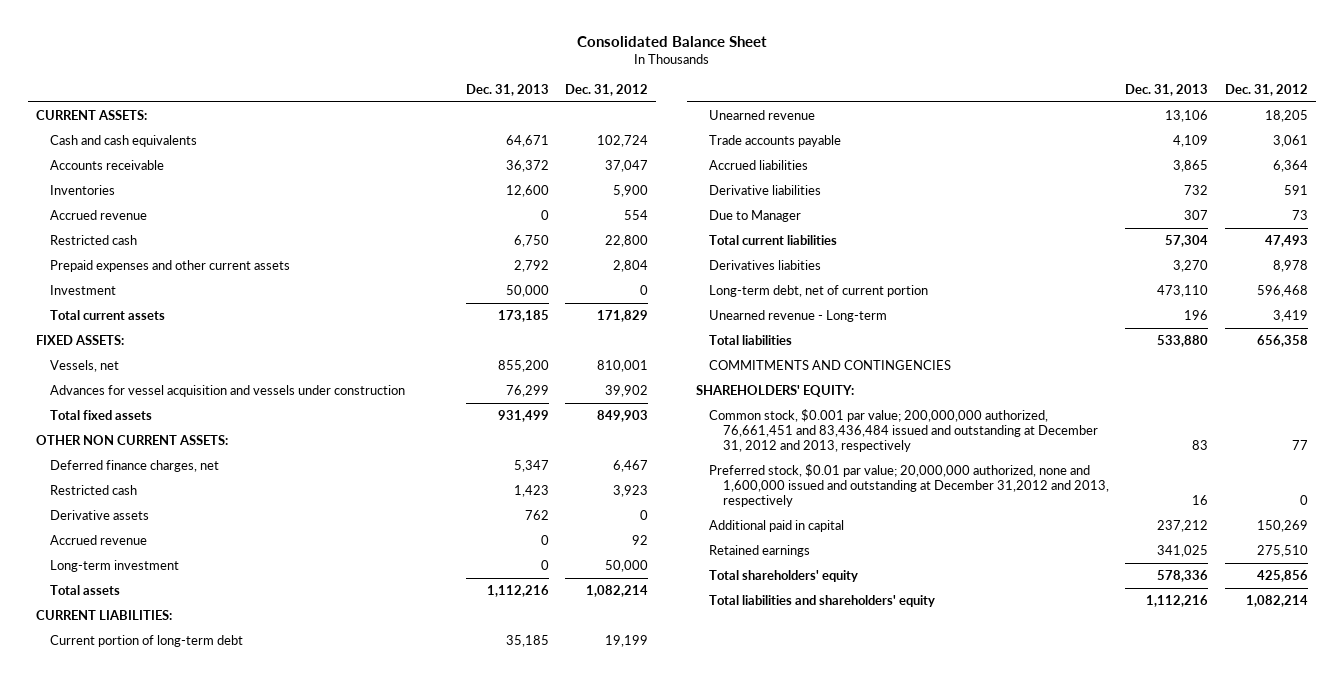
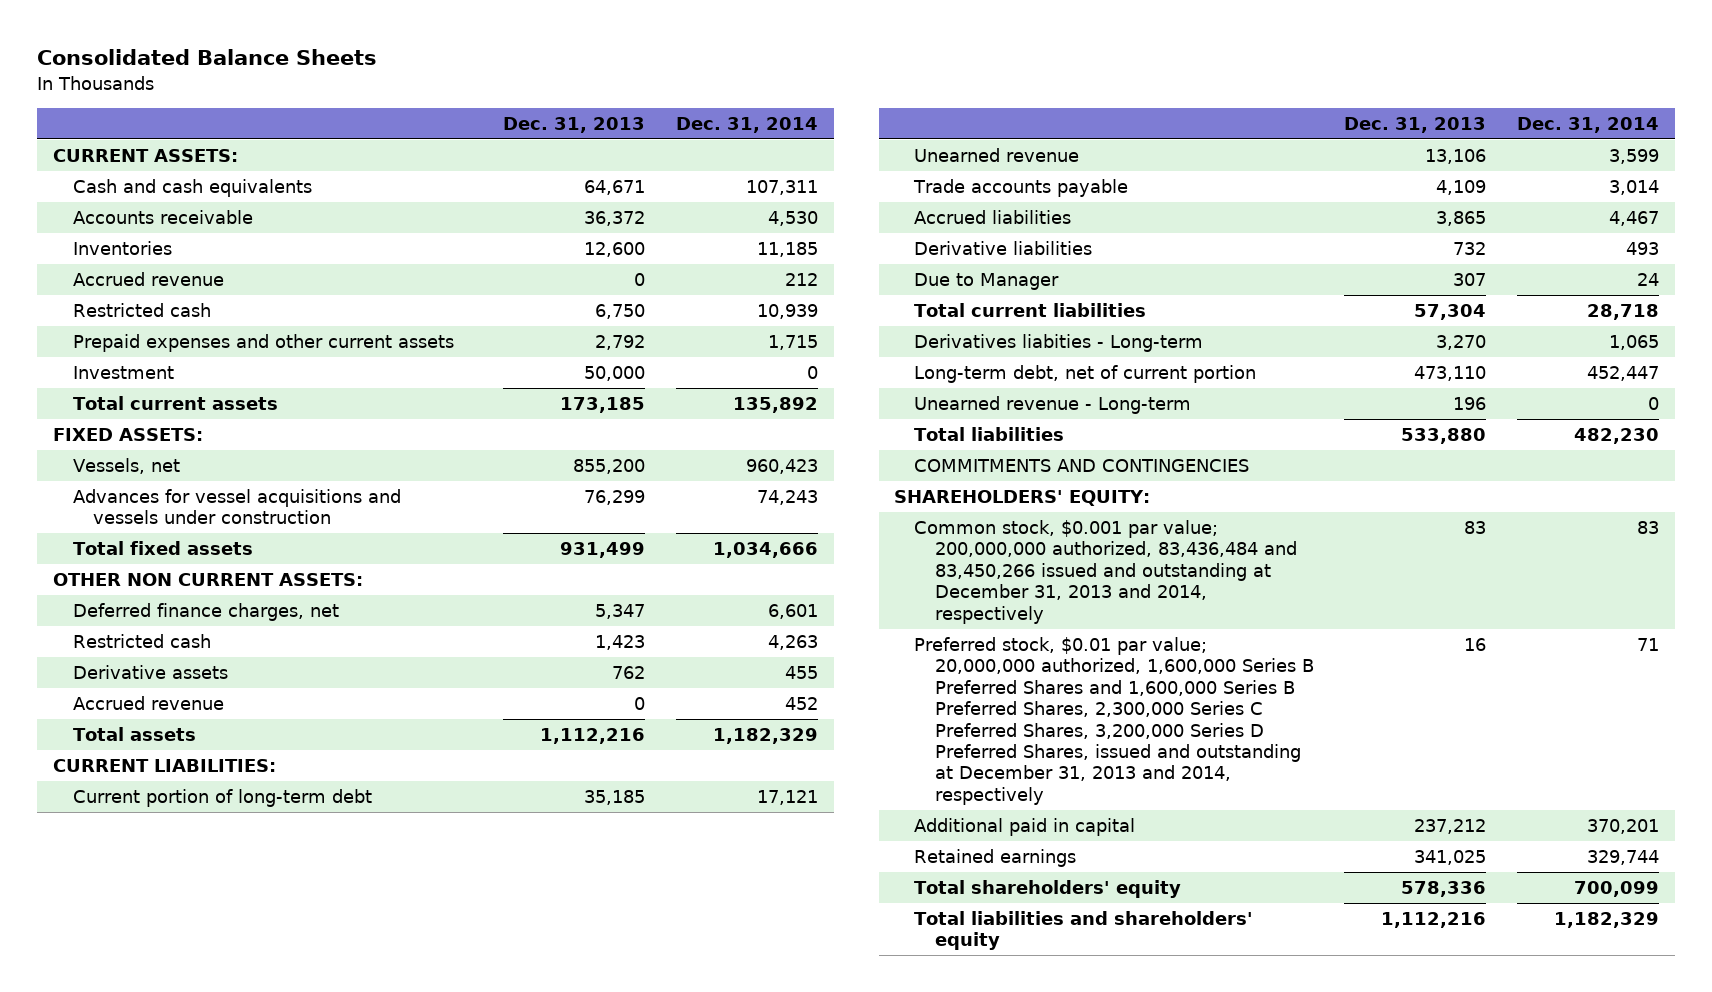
- Consolidated Balance Sheet
+ Consolidated Balance Sheets
- | Dec. 31, 2013 | Dec. 31, 2012
+ | Dec. 31, 2013 | Dec. 31, 2014
- Advances for vessel acquisition and vessels under construction | 76,299 | 39,902
+ Advances for vessel acquisitions and vessels under construction | 76,299 | 74,243
- Long-term investment | 0 | 50,000
- Derivatives liabities | 3,270 | 8,978
+ Derivatives liabities - Long-term | 3,270 | 1,065
- Common stock, $0.001 par value; 200,000,000 authorized, 76,661,451 and 83,436,484 issued and outstanding at December 31, 2012 and 2013, respectively | 83 | 77
- Preferred stock, $0.01 par value; 20,000,000 authorized, none and 1,600,000 issued and outstanding at December 31,2012 and 2013, respectively | 16 | 0
+ Common stock, $0.001 par value; 200,000,000 authorized, 83,436,484 and 83,450,266 issued and outstanding at December 31, 2013 and 2014, respectively | 83 | 83
+ Preferred stock, $0.01 par value; 20,000,000 authorized, 1,600,000 Series B Preferred Shares and 1,600,000 Series B Preferred Shares, 2,300,000 Series C Preferred Shares, 3,200,000 Series D Preferred Shares, issued and outstanding at December 31, 2013 and 2014, respectively | 16 | 71

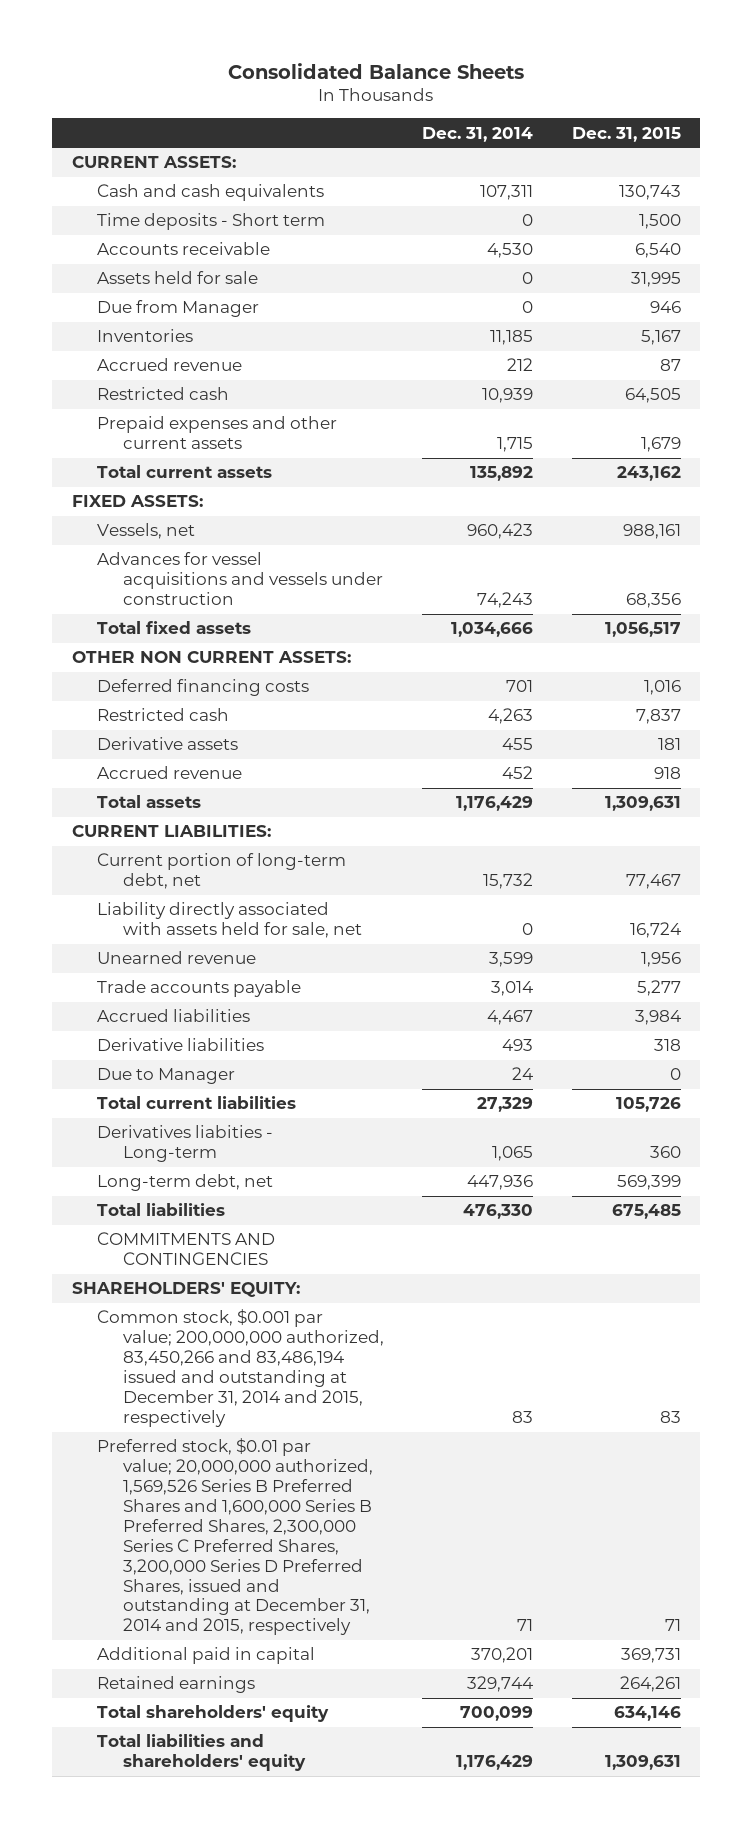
- | Dec. 31, 2013 | Dec. 31, 2014
+ | Dec. 31, 2014 | Dec. 31, 2015
+ Time deposits - Short term | 0 | 1,500
+ Assets held for sale | 0 | 31,995
+ Due from Manager | 0 | 946
- Investment | 50,000 | 0
- Deferred finance charges, net | 5,347 | 6,601
+ Deferred financing costs | 701 | 1,016
- Total assets | 1,112,216 | 1,182,329
+ Total assets | 1,176,429 | 1,309,631
- Current portion of long-term debt | 35,185 | 17,121
+ Current portion of long-term debt, net | 15,732 | 77,467
+ Liability directly associated with assets held for sale, net | 0 | 16,724
- Total current liabilities | 57,304 | 28,718
+ Total current liabilities | 27,329 | 105,726
- Long-term debt, net of current portion | 473,110 | 452,447
- Unearned revenue - Long-term | 196 | 0
- Total liabilities | 533,880 | 482,230
+ Long-term debt, net | 447,936 | 569,399
+ Total liabilities | 476,330 | 675,485
- Common stock, $0.001 par value; 200,000,000 authorized, 83,436,484 and 83,450,266 issued and outstanding at December 31, 2013 and 2014, respectively | 83 | 83
- Preferred stock, $0.01 par value; 20,000,000 authorized, 1,600,000 Series B Preferred Shares and 1,600,000 Series B Preferred Shares, 2,300,000 Series C Preferred Shares, 3,200,000 Series D Preferred Shares, issued and outstanding at December 31, 2013 and 2014, respectively | 16 | 71
+ Common stock, $0.001 par value; 200,000,000 authorized, 83,450,266 and 83,486,194 issued and outstanding at December 31, 2014 and 2015, respectively | 83 | 83
+ Preferred stock, $0.01 par value; 20,000,000 authorized, 1,569,526 Series B Preferred Shares and 1,600,000 Series B Preferred Shares, 2,300,000 Series C Preferred Shares, 3,200,000 Series D Preferred Shares, issued and outstanding at December 31, 2014 and 2015, respectively | 71 | 71
- Total liabilities and shareholders' equity | 1,112,216 | 1,182,329
+ Total liabilities and shareholders' equity | 1,176,429 | 1,309,631

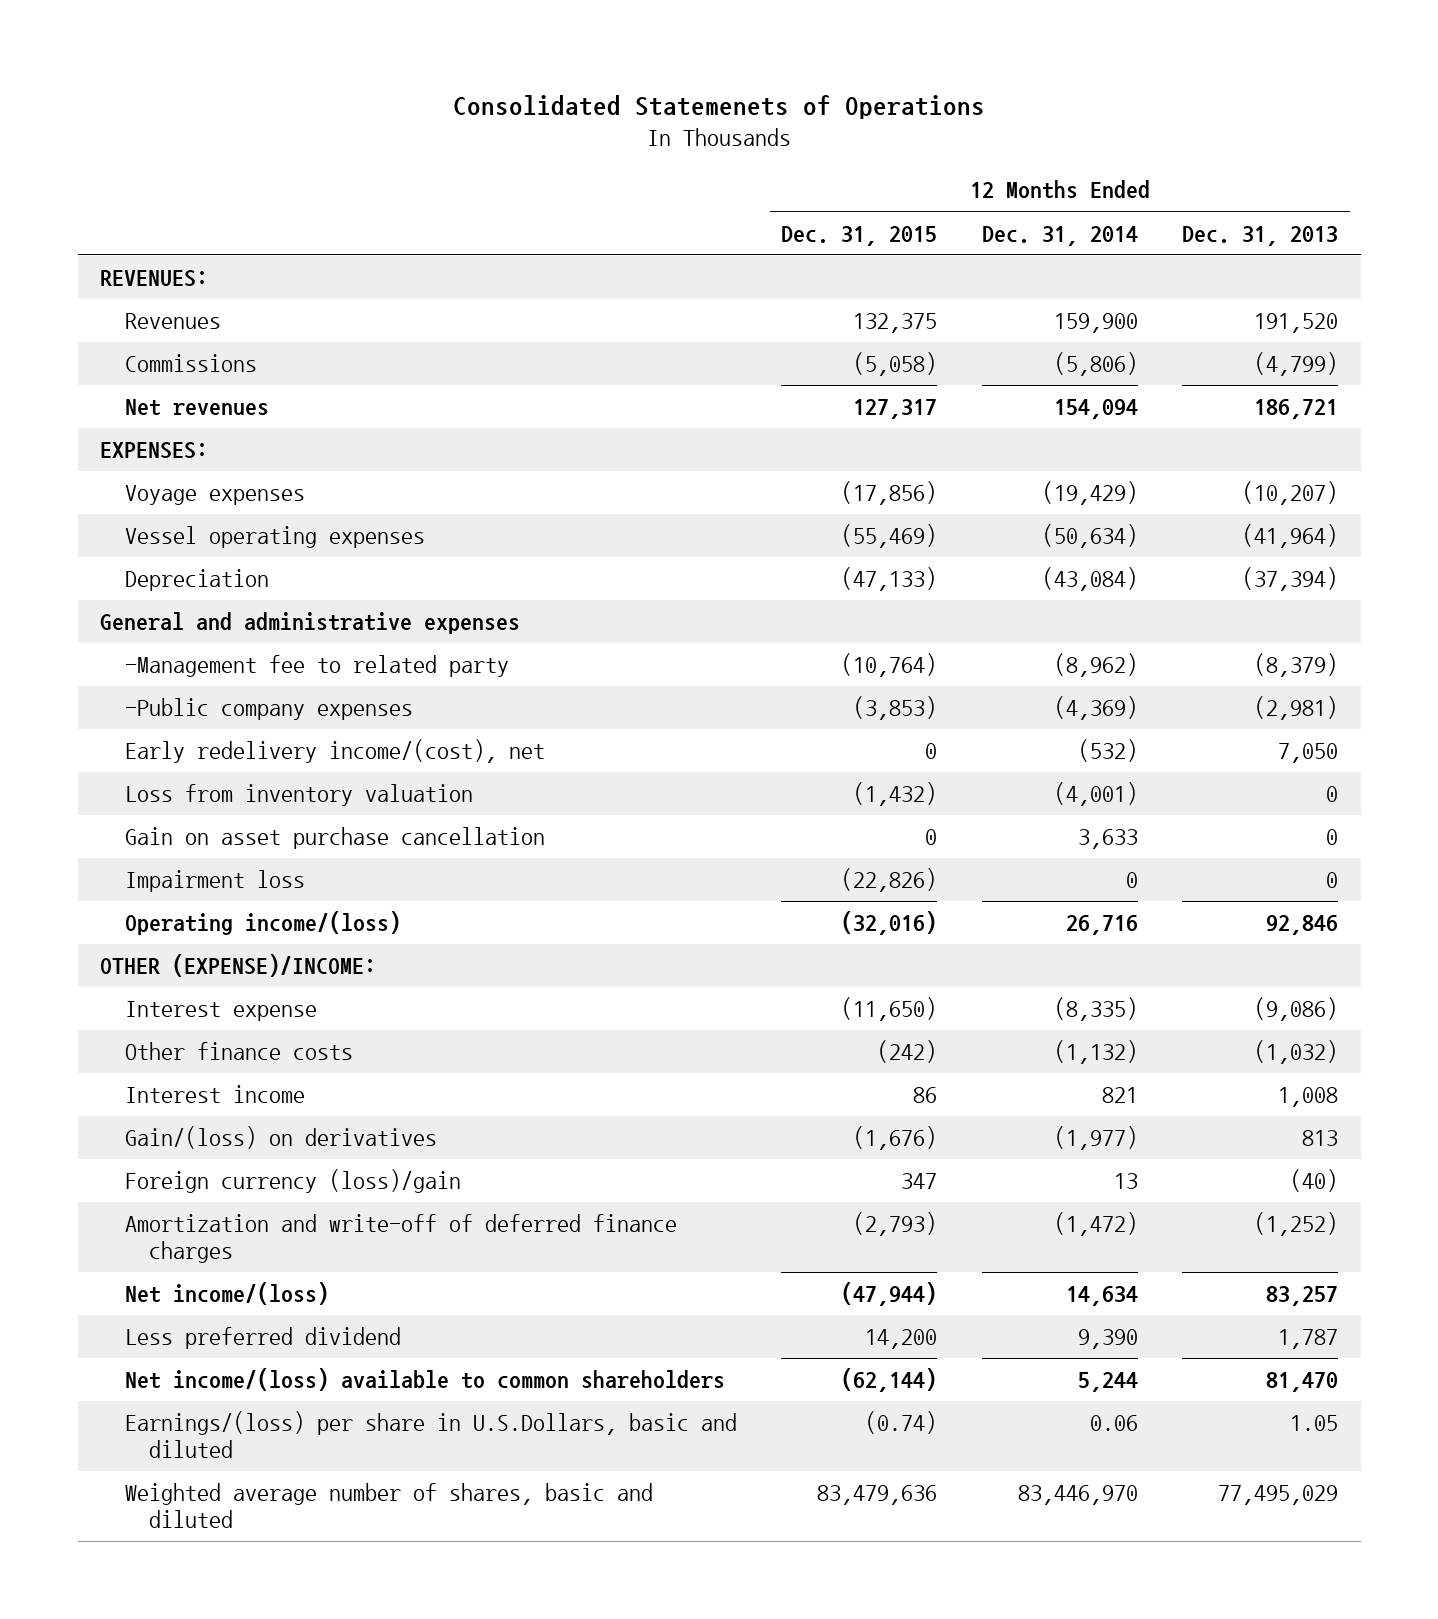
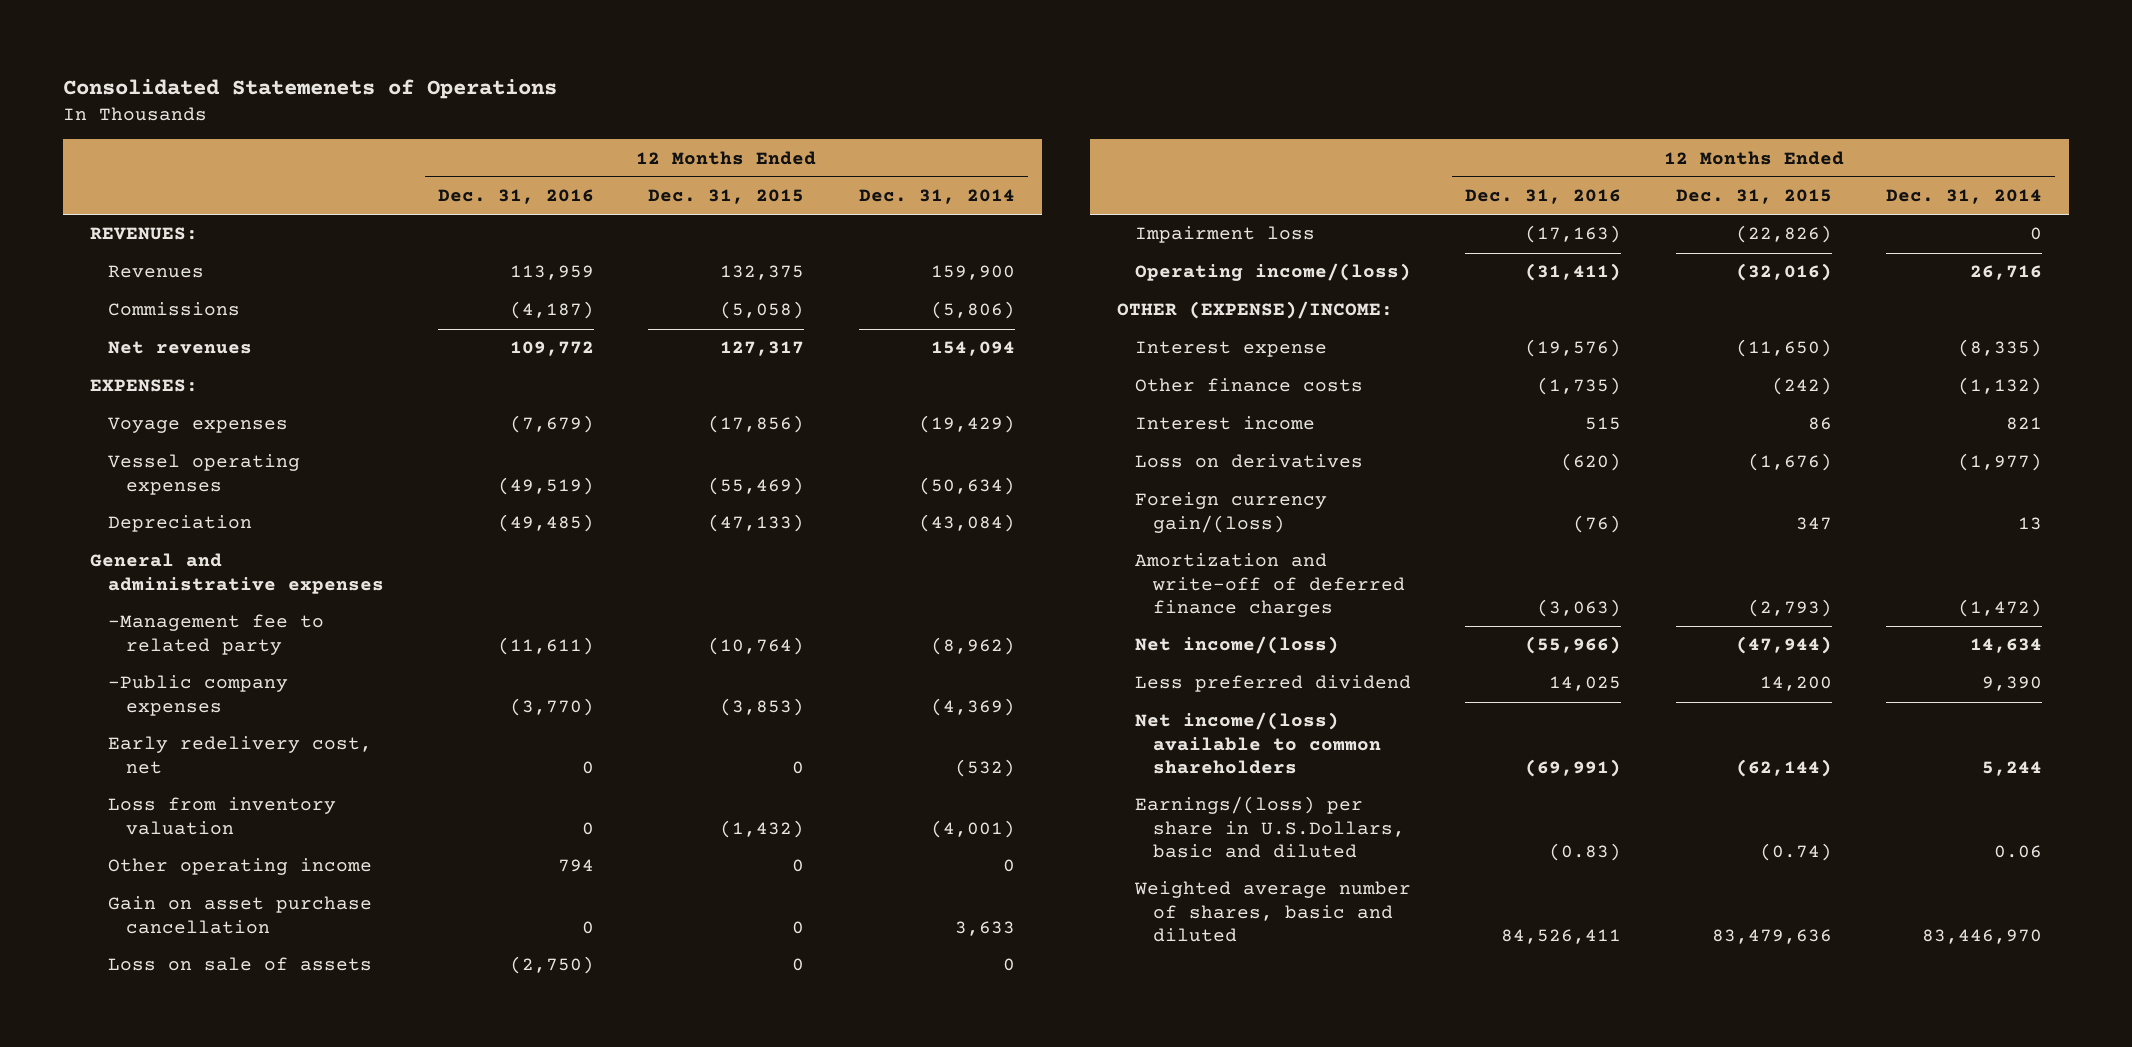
- | 12 Months Ended Dec. 31, 2015 | 12 Months Ended Dec. 31, 2014 | 12 Months Ended Dec. 31, 2013
+ | 12 Months Ended Dec. 31, 2016 | 12 Months Ended Dec. 31, 2015 | 12 Months Ended Dec. 31, 2014
- Early redelivery income/(cost), net | 0 | (532) | 7,050
+ Early redelivery cost, net | 0 | 0 | (532)
+ Other operating income | 794 | 0 | 0
+ Loss on sale of assets | (2,750) | 0 | 0
- Gain/(loss) on derivatives | (1,676) | (1,977) | 813
- Foreign currency (loss)/gain | 347 | 13 | (40)
+ Loss on derivatives | (620) | (1,676) | (1,977)
+ Foreign currency gain/(loss) | (76) | 347 | 13

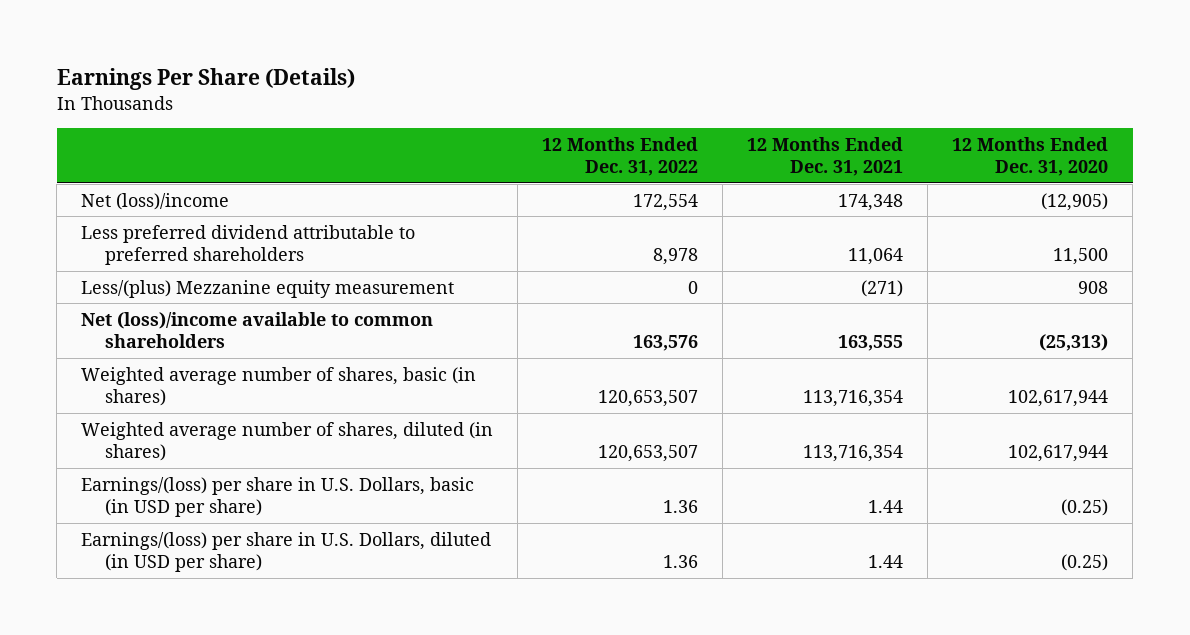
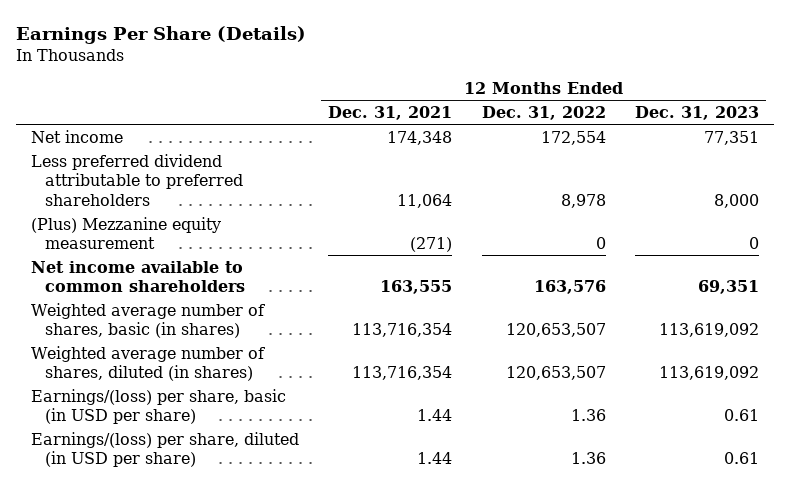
- | 12 Months Ended Dec. 31, 2022 | 12 Months Ended Dec. 31, 2021 | 12 Months Ended Dec. 31, 2020
+ | 12 Months Ended Dec. 31, 2021 | 12 Months Ended Dec. 31, 2022 | 12 Months Ended Dec. 31, 2023
- Net (loss)/income | 172,554 | 174,348 | (12,905)
+ Net income | 174,348 | 172,554 | 77,351
- Less/(plus) Mezzanine equity measurement | 0 | (271) | 908
- Net (loss)/income available to common shareholders | 163,576 | 163,555 | (25,313)
+ (Plus) Mezzanine equity measurement | (271) | 0 | 0
+ Net income available to common shareholders | 163,555 | 163,576 | 69,351
- Earnings/(loss) per share in U.S. Dollars, basic (in USD per share) | 1.36 | 1.44 | (0.25)
- Earnings/(loss) per share in U.S. Dollars, diluted (in USD per share) | 1.36 | 1.44 | (0.25)
+ Earnings/(loss) per share, basic (in USD per share) | 1.44 | 1.36 | 0.61
+ Earnings/(loss) per share, diluted (in USD per share) | 1.44 | 1.36 | 0.61

